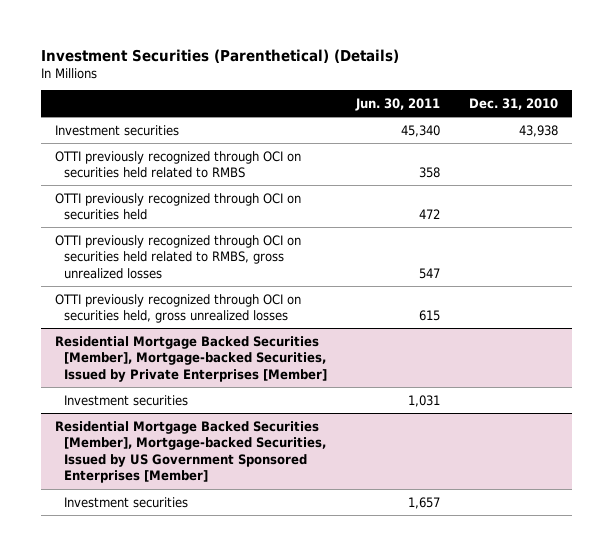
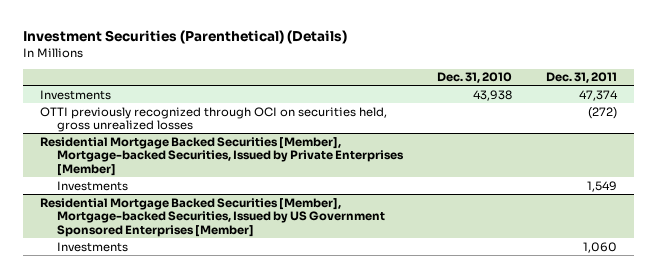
- | Jun. 30, 2011 | Dec. 31, 2010
+ | Dec. 31, 2010 | Dec. 31, 2011
- Investment securities | 45,340 | 43,938
- OTTI previously recognized through OCI on securities held related to RMBS | 358 |
- OTTI previously recognized through OCI on securities held | 472 |
- OTTI previously recognized through OCI on securities held related to RMBS, gross unrealized losses | 547 |
+ Investments | 43,938 | 47,374
@ Residential Mortgage Backed Securities [Member], Mortgage-backed Securities, Issued by Private Enterprises [Member]
- Investment securities | 1,031 |
+ Investments | | 1,549
@ Residential Mortgage Backed Securities [Member], Mortgage-backed Securities, Issued by US Government Sponsored Enterprises [Member]
- Investment securities | 1,657 |
+ Investments | | 1,060

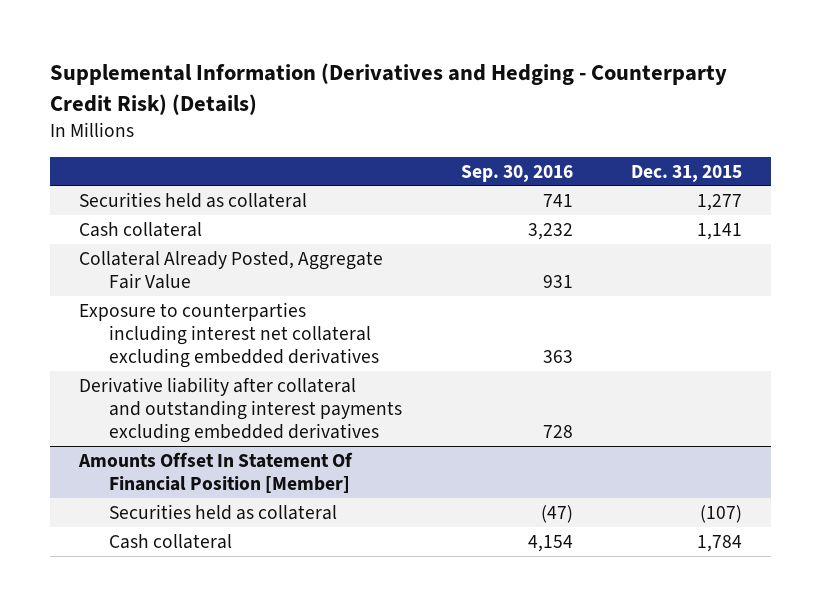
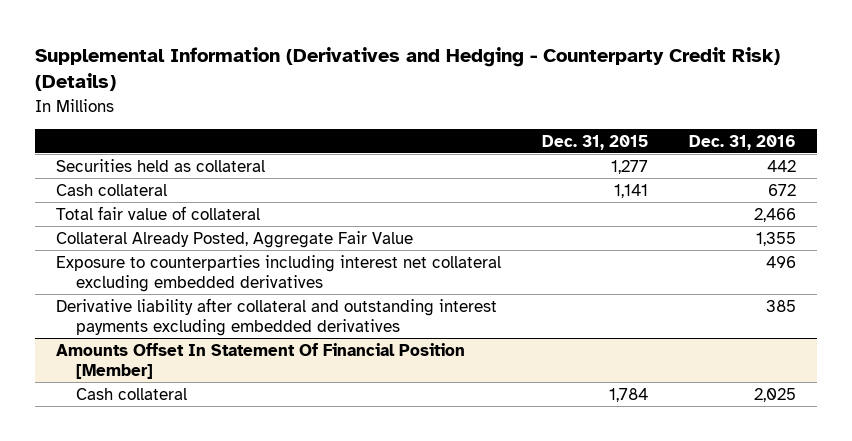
- | Sep. 30, 2016 | Dec. 31, 2015
+ | Dec. 31, 2015 | Dec. 31, 2016
+ Total fair value of collateral | | 2,466
@ Amounts Offset In Statement Of Financial Position [Member]
- Securities held as collateral | (47) | (107)

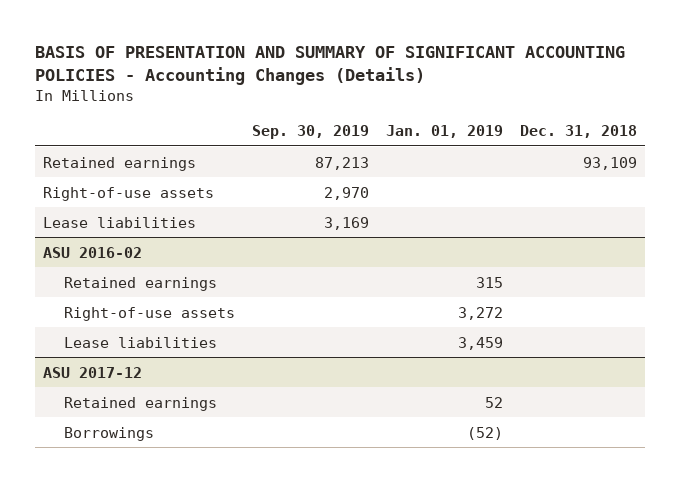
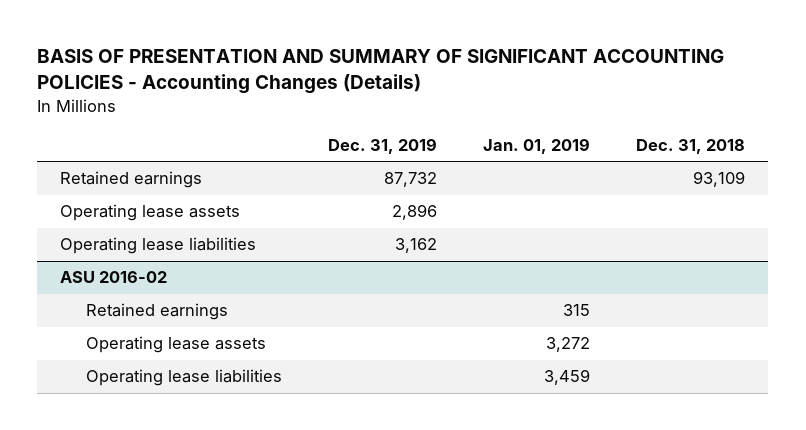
- | Sep. 30, 2019 | Jan. 01, 2019 | Dec. 31, 2018
+ | Dec. 31, 2019 | Jan. 01, 2019 | Dec. 31, 2018
- Right-of-use assets | 2,970 | |
- Lease liabilities | 3,169 | |
+ Operating lease assets | 2,896 | |
+ Operating lease liabilities | 3,162 | |
@ ASU 2016-02
- Right-of-use assets | | 3,272 |
- Lease liabilities | | 3,459 |
- ASU 2017-12
- Retained earnings | | 52 |
- Borrowings | | (52) |
@ ASU 2016-02
+ Operating lease assets | | 3,272 |
+ Operating lease liabilities | | 3,459 |

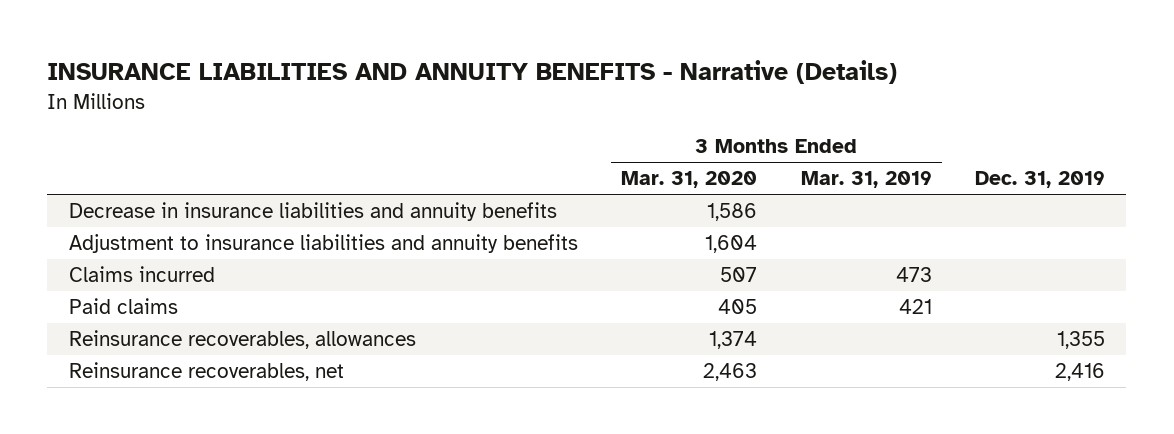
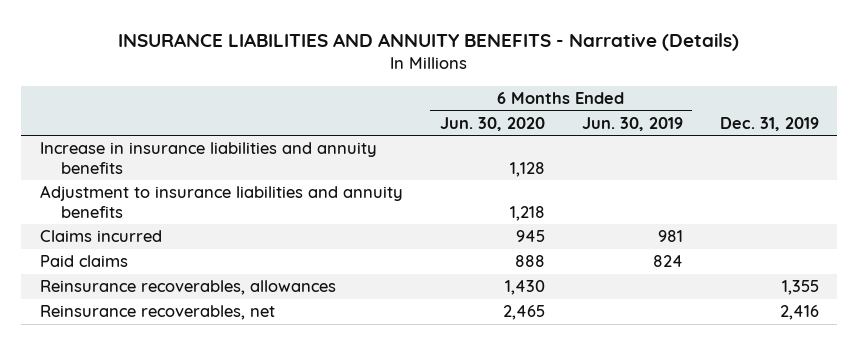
- | 3 Months Ended Mar. 31, 2020 | 3 Months Ended Mar. 31, 2019 | Dec. 31, 2019
+ | 6 Months Ended Jun. 30, 2020 | 6 Months Ended Jun. 30, 2019 | Dec. 31, 2019
- Decrease in insurance liabilities and annuity benefits | 1,586 | |
+ Increase in insurance liabilities and annuity benefits | 1,128 | |

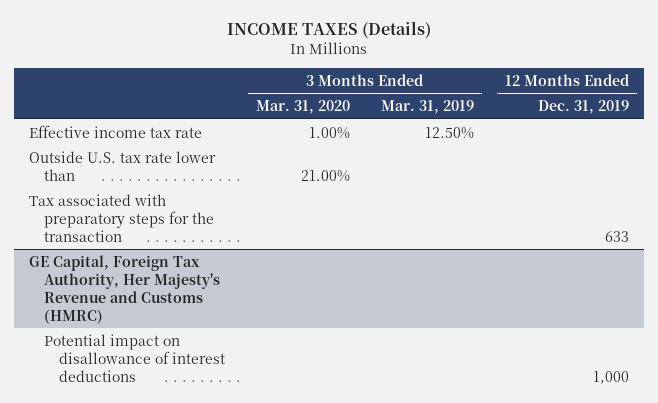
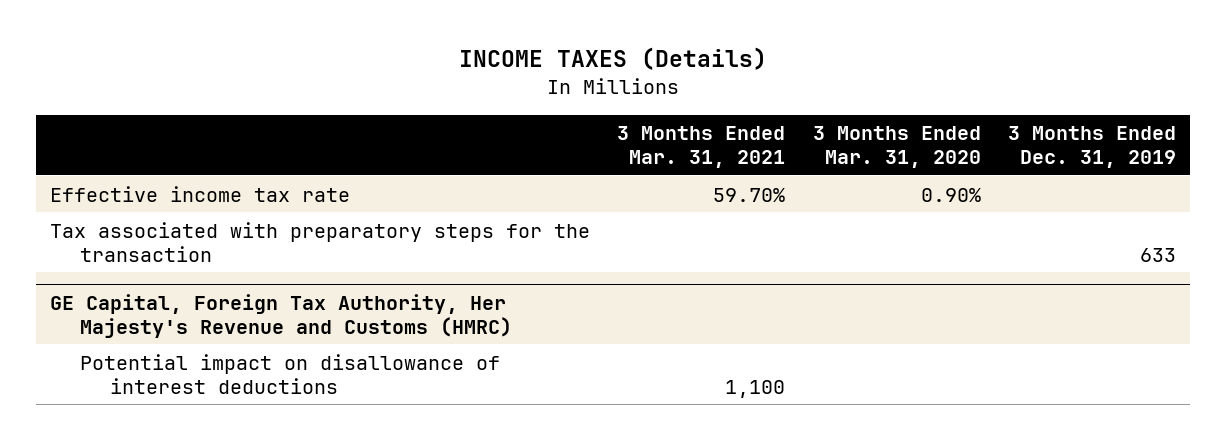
- | 3 Months Ended Mar. 31, 2020 | 3 Months Ended Mar. 31, 2019 | 12 Months Ended Dec. 31, 2019
+ | 3 Months Ended Mar. 31, 2021 | 3 Months Ended Mar. 31, 2020 | 3 Months Ended Dec. 31, 2019
- Effective income tax rate | 1.00% | 12.50% |
- Outside U.S. tax rate lower than | 21.00% | |
+ Effective income tax rate | 59.70% | 0.90% |

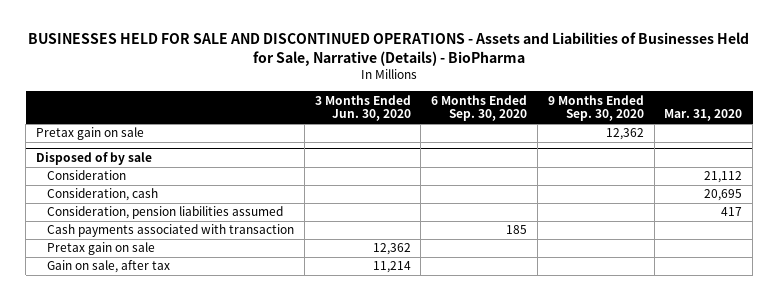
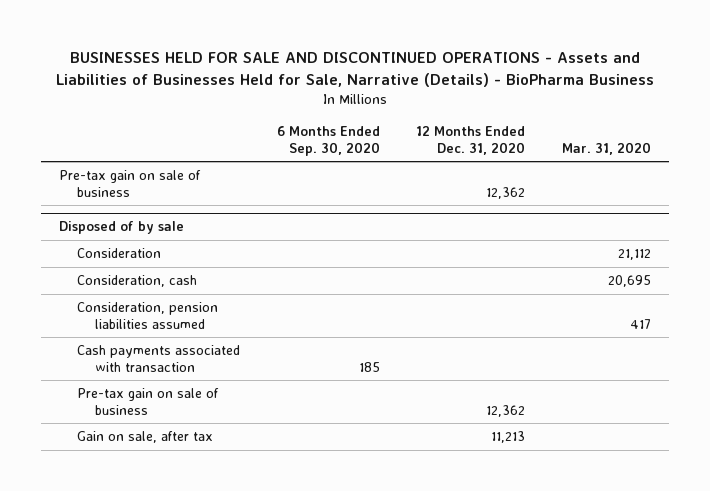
- BUSINESSES HELD FOR SALE AND DISCONTINUED OPERATIONS - Assets and Liabilities of Businesses Held for Sale, Narrative (Details) - BioPharma
+ BUSINESSES HELD FOR SALE AND DISCONTINUED OPERATIONS - Assets and Liabilities of Businesses Held for Sale, Narrative (Details) - BioPharma Business
- | 3 Months Ended Jun. 30, 2020 | 6 Months Ended Sep. 30, 2020 | 9 Months Ended Sep. 30, 2020 | Mar. 31, 2020
+ | 6 Months Ended Sep. 30, 2020 | 12 Months Ended Dec. 31, 2020 | Mar. 31, 2020
- Pretax gain on sale | | | 12,362 |
+ Pre-tax gain on sale of business | | 12,362 |
@ Disposed of by sale
- Pretax gain on sale | 12,362 | | |
+ Pre-tax gain on sale of business | | 12,362 |

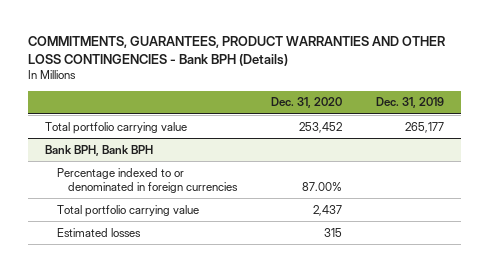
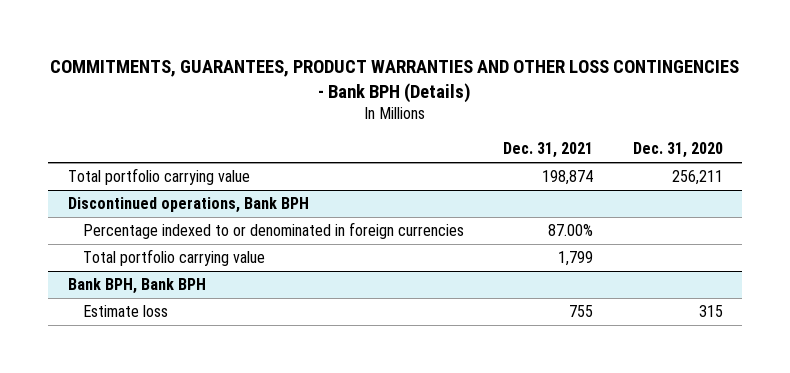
- | Dec. 31, 2020 | Dec. 31, 2019
+ | Dec. 31, 2021 | Dec. 31, 2020
- Total portfolio carrying value | 253,452 | 265,177
+ Total portfolio carrying value | 198,874 | 256,211
+ Discontinued operations, Bank BPH
+ Percentage indexed to or denominated in foreign currencies | 87.00% |
+ Total portfolio carrying value | 1,799 |
@ Bank BPH, Bank BPH
- Percentage indexed to or denominated in foreign currencies | 87.00% |
- Total portfolio carrying value | 2,437 |
- Estimated losses | 315 |
+ Estimate loss | 755 | 315

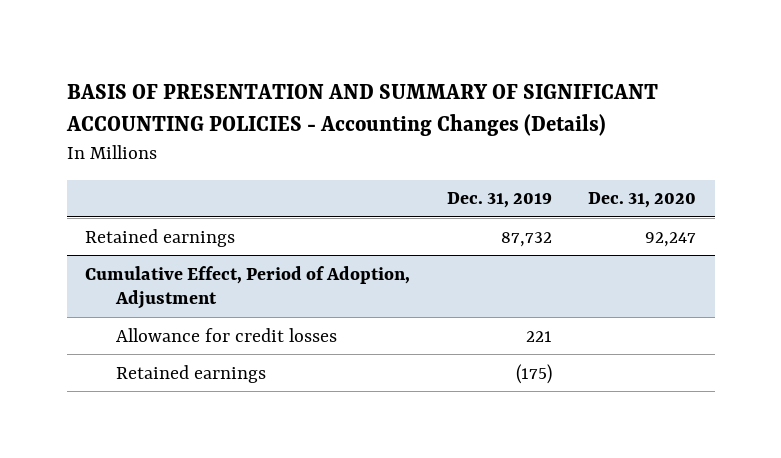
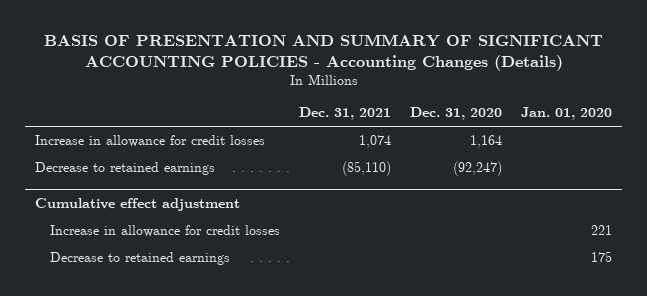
- | Dec. 31, 2019 | Dec. 31, 2020
+ | Dec. 31, 2021 | Dec. 31, 2020 | Jan. 01, 2020
- Retained earnings | 87,732 | 92,247
- Cumulative Effect, Period of Adoption, Adjustment
- Allowance for credit losses | 221 |
- Retained earnings | (175) |
+ Increase in allowance for credit losses | 1,074 | 1,164 |
+ Decrease to retained earnings | (85,110) | (92,247) |
+ Cumulative effect adjustment
+ Increase in allowance for credit losses | | | 221
+ Decrease to retained earnings | | | 175

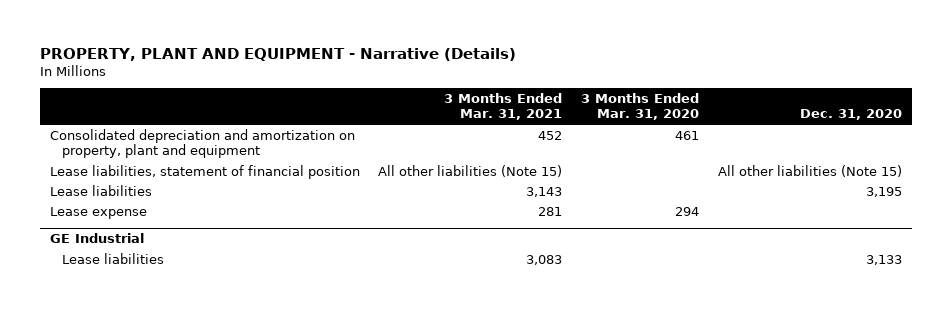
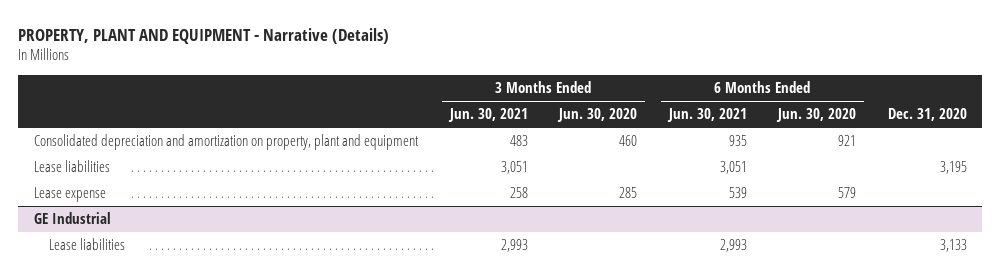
- | 3 Months Ended Mar. 31, 2021 | 3 Months Ended Mar. 31, 2020 | Dec. 31, 2020
+ | 3 Months Ended Jun. 30, 2021 | 3 Months Ended Jun. 30, 2020 | 6 Months Ended Jun. 30, 2021 | 6 Months Ended Jun. 30, 2020 | Dec. 31, 2020
- Lease liabilities, statement of financial position | All other liabilities (Note 15) | | All other liabilities (Note 15)

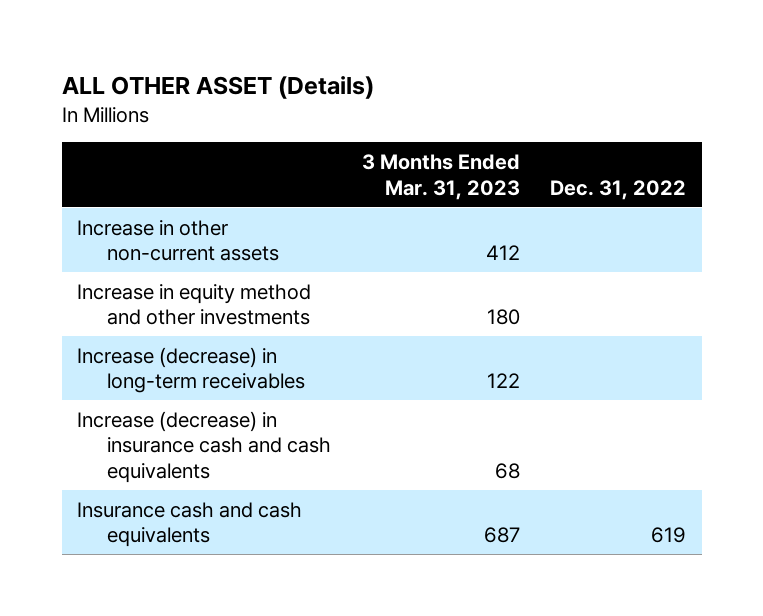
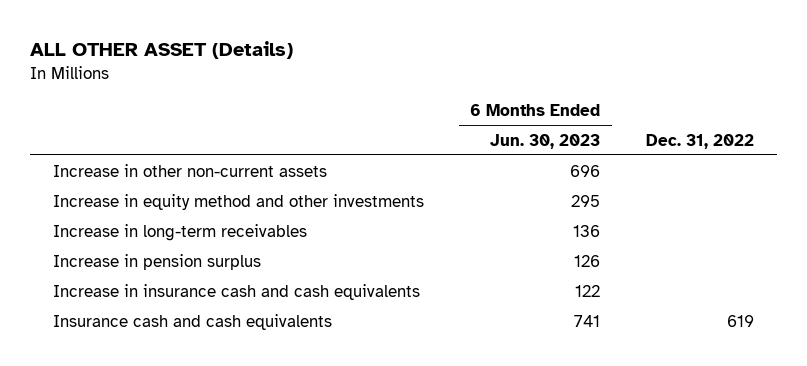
- | 3 Months Ended Mar. 31, 2023 | Dec. 31, 2022
+ | 6 Months Ended Jun. 30, 2023 | Dec. 31, 2022
- Increase (decrease) in long-term receivables | 122 |
- Increase (decrease) in insurance cash and cash equivalents | 68 |
+ Increase in long-term receivables | 136 |
+ Increase in pension surplus | 126 |
+ Increase in insurance cash and cash equivalents | 122 |

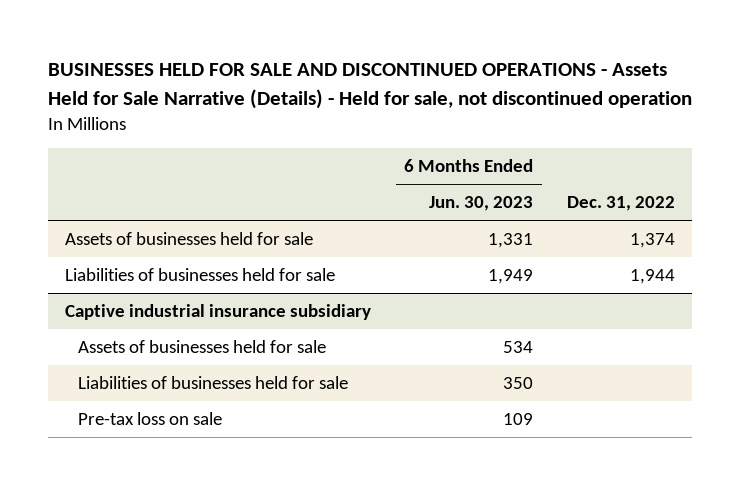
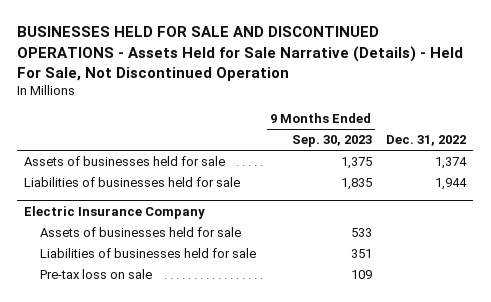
- BUSINESSES HELD FOR SALE AND DISCONTINUED OPERATIONS - Assets Held for Sale Narrative (Details) - Held for sale, not discontinued operation
+ BUSINESSES HELD FOR SALE AND DISCONTINUED OPERATIONS - Assets Held for Sale Narrative (Details) - Held For Sale, Not Discontinued Operation
- | 6 Months Ended Jun. 30, 2023 | Dec. 31, 2022
+ | 9 Months Ended Sep. 30, 2023 | Dec. 31, 2022
- Captive industrial insurance subsidiary
+ Electric Insurance Company

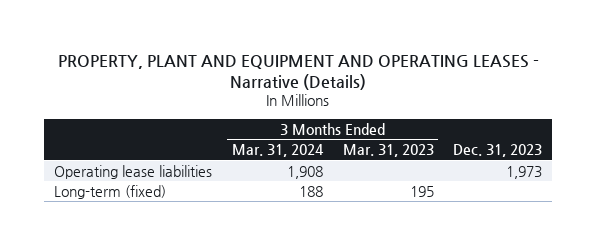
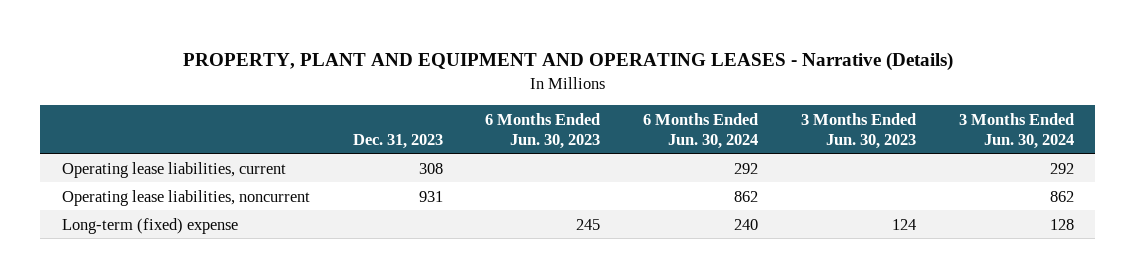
- | 3 Months Ended Mar. 31, 2024 | 3 Months Ended Mar. 31, 2023 | Dec. 31, 2023
+ | Dec. 31, 2023 | 6 Months Ended Jun. 30, 2023 | 6 Months Ended Jun. 30, 2024 | 3 Months Ended Jun. 30, 2023 | 3 Months Ended Jun. 30, 2024
- Operating lease liabilities | 1,908 | | 1,973
- Long-term (fixed) | 188 | 195 |
+ Operating lease liabilities, current | 308 | | 292 | | 292
+ Operating lease liabilities, noncurrent | 931 | | 862 | | 862
+ Long-term (fixed) expense | | 245 | 240 | 124 | 128

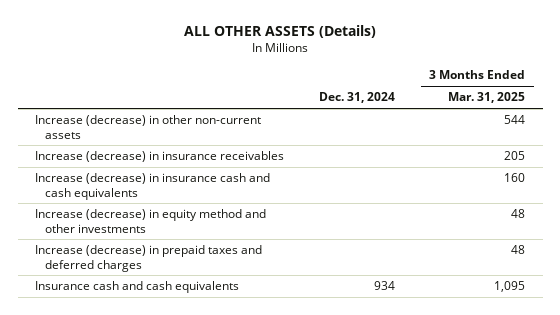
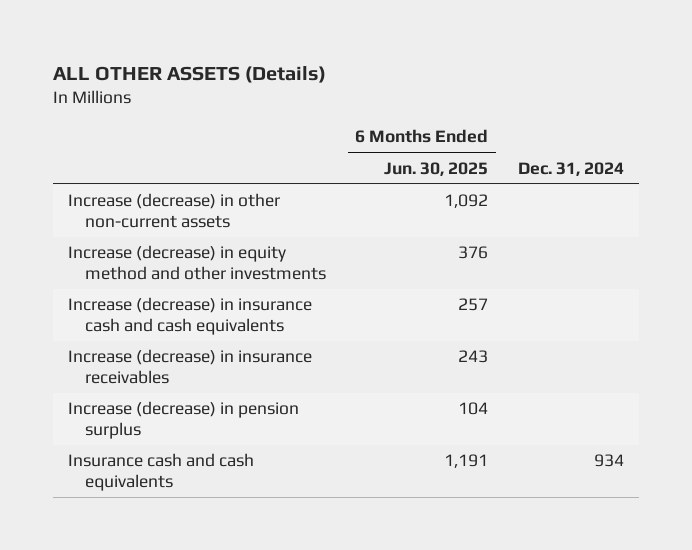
- | Dec. 31, 2024 | 3 Months Ended Mar. 31, 2025
+ | 6 Months Ended Jun. 30, 2025 | Dec. 31, 2024
- Increase (decrease) in prepaid taxes and deferred charges | | 48
moved down: Increase (decrease) in insurance cash and cash equivalents | 257 |
moved down: Increase (decrease) in insurance receivables | 243 |
+ Increase (decrease) in pension surplus | 104 |

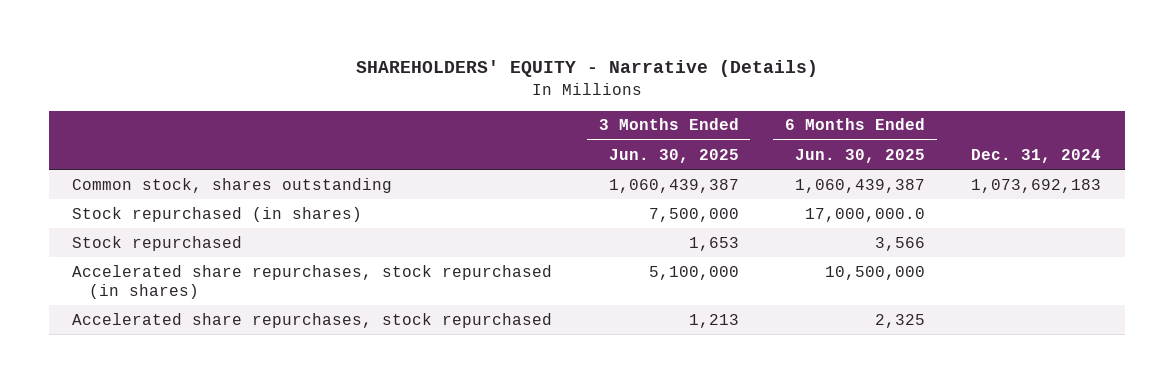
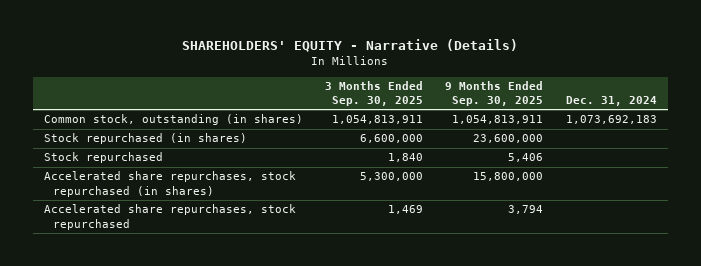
- | 3 Months Ended Jun. 30, 2025 | 6 Months Ended Jun. 30, 2025 | Dec. 31, 2024
+ | 3 Months Ended Sep. 30, 2025 | 9 Months Ended Sep. 30, 2025 | Dec. 31, 2024
- Common stock, shares outstanding | 1,060,439,387 | 1,060,439,387 | 1,073,692,183
+ Common stock, outstanding (in shares) | 1,054,813,911 | 1,054,813,911 | 1,073,692,183

